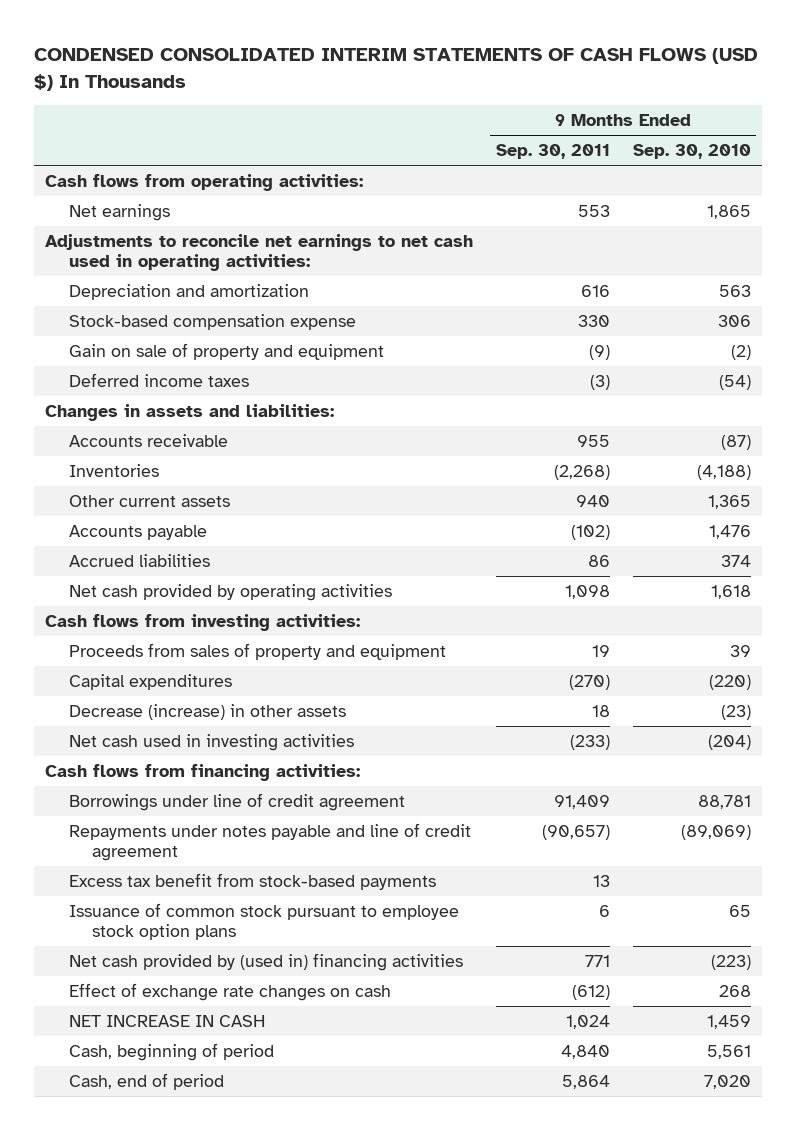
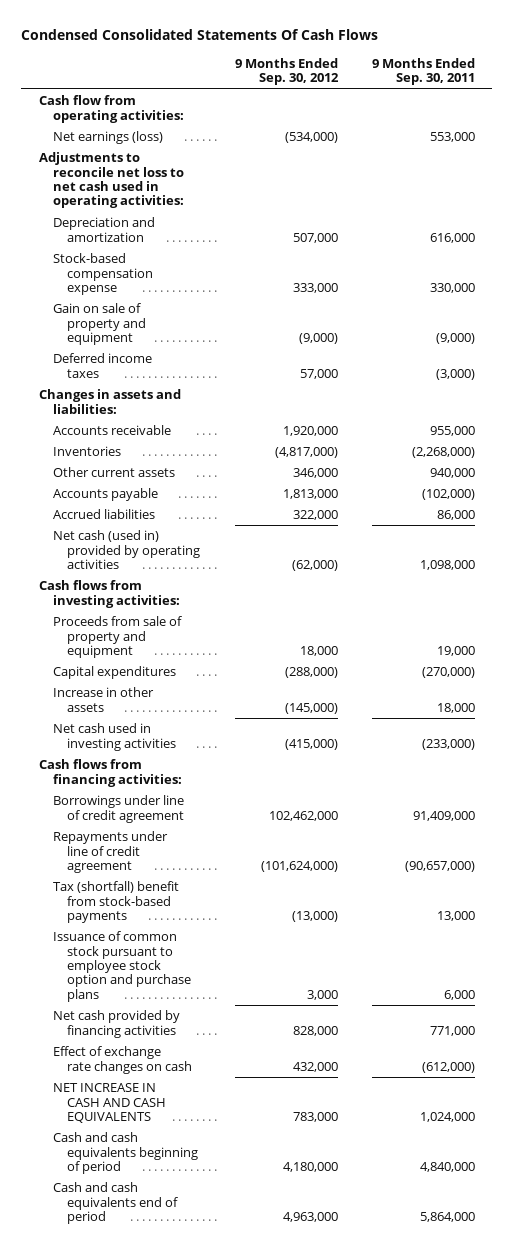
- CONDENSED CONSOLIDATED INTERIM STATEMENTS OF CASH FLOWS (USD $) In Thousands
+ Condensed Consolidated Statements Of Cash Flows
- | 9 Months Ended Sep. 30, 2011 | 9 Months Ended Sep. 30, 2010
+ | 9 Months Ended Sep. 30, 2012 | 9 Months Ended Sep. 30, 2011
- Cash flows from operating activities:
- Net earnings | 553 | 1,865
- Adjustments to reconcile net earnings to net cash used in operating activities:
- Depreciation and amortization | 616 | 563
- Stock-based compensation expense | 330 | 306
- Gain on sale of property and equipment | (9) | (2)
- Deferred income taxes | (3) | (54)
+ Cash flow from operating activities:
+ Net earnings (loss) | (534,000) | 553,000
+ Adjustments to reconcile net loss to net cash used in operating activities:
+ Depreciation and amortization | 507,000 | 616,000
+ Stock-based compensation expense | 333,000 | 330,000
+ Gain on sale of property and equipment | (9,000) | (9,000)
+ Deferred income taxes | 57,000 | (3,000)
- Accounts receivable | 955 | (87)
- Inventories | (2,268) | (4,188)
- Other current assets | 940 | 1,365
- Accounts payable | (102) | 1,476
- Accrued liabilities | 86 | 374
- Net cash provided by operating activities | 1,098 | 1,618
+ Accounts receivable | 1,920,000 | 955,000
+ Inventories | (4,817,000) | (2,268,000)
+ Other current assets | 346,000 | 940,000
+ Accounts payable | 1,813,000 | (102,000)
+ Accrued liabilities | 322,000 | 86,000
+ Net cash (used in) provided by operating activities | (62,000) | 1,098,000
- Proceeds from sales of property and equipment | 19 | 39
- Capital expenditures | (270) | (220)
- Decrease (increase) in other assets | 18 | (23)
- Net cash used in investing activities | (233) | (204)
+ Proceeds from sale of property and equipment | 18,000 | 19,000
+ Capital expenditures | (288,000) | (270,000)
+ Increase in other assets | (145,000) | 18,000
+ Net cash used in investing activities | (415,000) | (233,000)
- Borrowings under line of credit agreement | 91,409 | 88,781
- Repayments under notes payable and line of credit agreement | (90,657) | (89,069)
- Excess tax benefit from stock-based payments | 13 |
- Issuance of common stock pursuant to employee stock option plans | 6 | 65
- Net cash provided by (used in) financing activities | 771 | (223)
- Effect of exchange rate changes on cash | (612) | 268
- NET INCREASE IN CASH | 1,024 | 1,459
- Cash, beginning of period | 4,840 | 5,561
- Cash, end of period | 5,864 | 7,020
+ Borrowings under line of credit agreement | 102,462,000 | 91,409,000
+ Repayments under line of credit agreement | (101,624,000) | (90,657,000)
+ Tax (shortfall) benefit from stock-based payments | (13,000) | 13,000
+ Issuance of common stock pursuant to employee stock option and purchase plans | 3,000 | 6,000
+ Net cash provided by financing activities | 828,000 | 771,000
+ Effect of exchange rate changes on cash | 432,000 | (612,000)
+ NET INCREASE IN CASH AND CASH EQUIVALENTS | 783,000 | 1,024,000
+ Cash and cash equivalents beginning of period | 4,180,000 | 4,840,000
+ Cash and cash equivalents end of period | 4,963,000 | 5,864,000

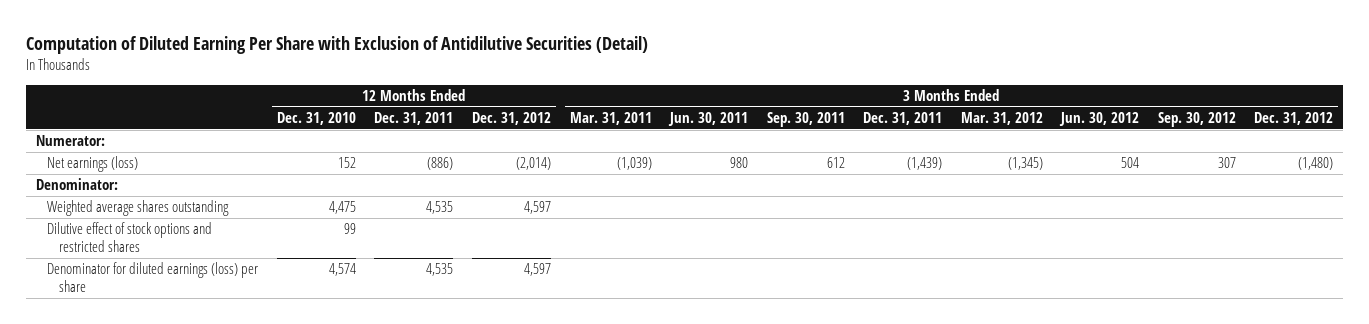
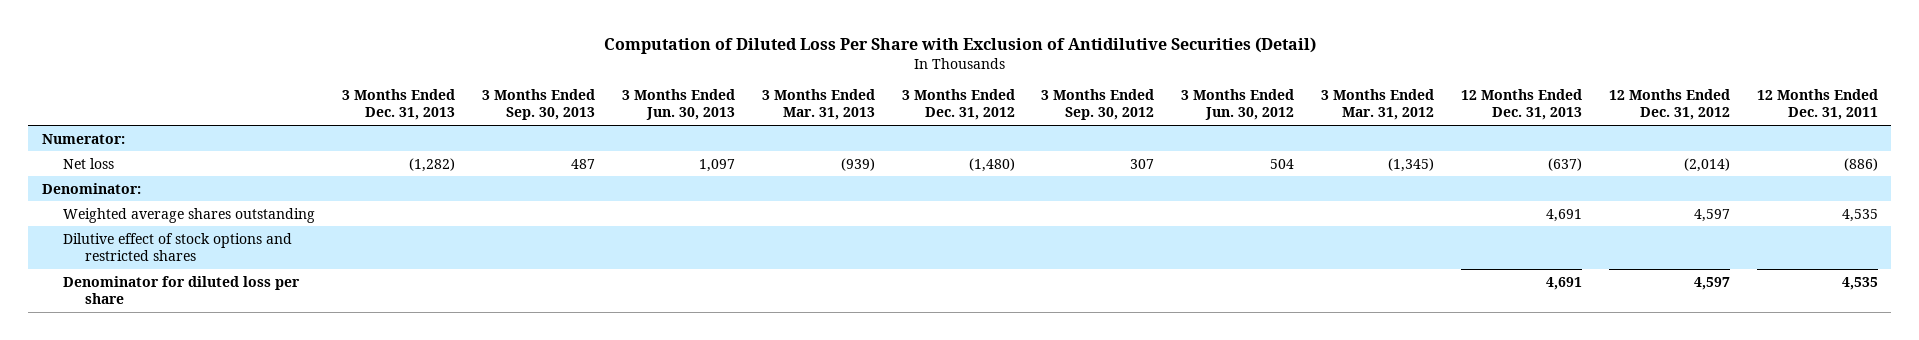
- Computation of Diluted Earning Per Share with Exclusion of Antidilutive Securities (Detail)
+ Computation of Diluted Loss Per Share with Exclusion of Antidilutive Securities (Detail)
- | 12 Months Ended Dec. 31, 2010 | 12 Months Ended Dec. 31, 2011 | 12 Months Ended Dec. 31, 2012 | 3 Months Ended Mar. 31, 2011 | 3 Months Ended Jun. 30, 2011 | 3 Months Ended Sep. 30, 2011 | 3 Months Ended Dec. 31, 2011 | 3 Months Ended Mar. 31, 2012 | 3 Months Ended Jun. 30, 2012 | 3 Months Ended Sep. 30, 2012 | 3 Months Ended Dec. 31, 2012
+ | 3 Months Ended Dec. 31, 2013 | 3 Months Ended Sep. 30, 2013 | 3 Months Ended Jun. 30, 2013 | 3 Months Ended Mar. 31, 2013 | 3 Months Ended Dec. 31, 2012 | 3 Months Ended Sep. 30, 2012 | 3 Months Ended Jun. 30, 2012 | 3 Months Ended Mar. 31, 2012 | 12 Months Ended Dec. 31, 2013 | 12 Months Ended Dec. 31, 2012 | 12 Months Ended Dec. 31, 2011
- Net earnings (loss) | 152 | (886) | (2,014) | (1,039) | 980 | 612 | (1,439) | (1,345) | 504 | 307 | (1,480)
+ Net loss | (1,282) | 487 | 1,097 | (939) | (1,480) | 307 | 504 | (1,345) | (637) | (2,014) | (886)
- Denominator for diluted earnings (loss) per share | 4,574 | 4,535 | 4,597 | | | | | | | |
+ Denominator for diluted loss per share | | | | | | | | | 4,691 | 4,597 | 4,535

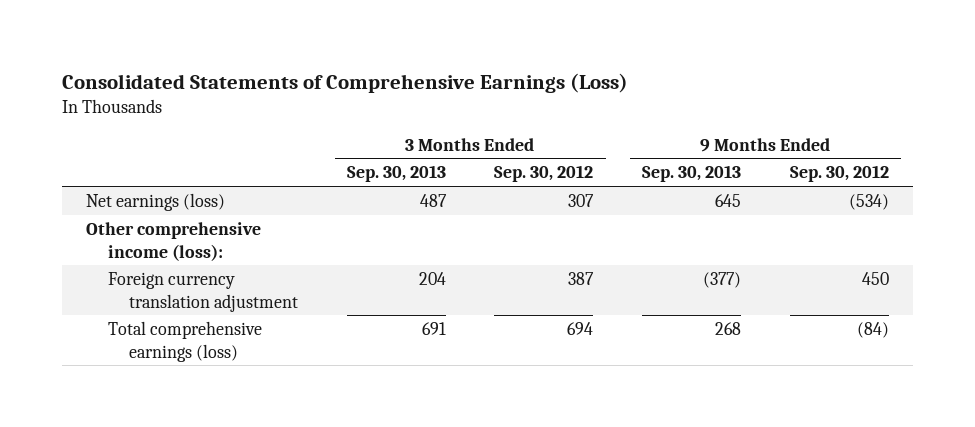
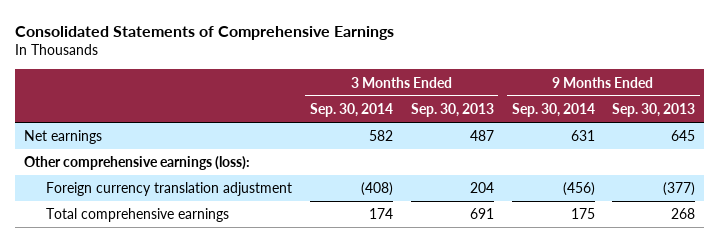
- Consolidated Statements of Comprehensive Earnings (Loss)
+ Consolidated Statements of Comprehensive Earnings
- | 3 Months Ended Sep. 30, 2013 | 3 Months Ended Sep. 30, 2012 | 9 Months Ended Sep. 30, 2013 | 9 Months Ended Sep. 30, 2012
+ | 3 Months Ended Sep. 30, 2014 | 3 Months Ended Sep. 30, 2013 | 9 Months Ended Sep. 30, 2014 | 9 Months Ended Sep. 30, 2013
- Net earnings (loss) | 487 | 307 | 645 | (534)
- Other comprehensive income (loss):
+ Net earnings | 582 | 487 | 631 | 645
+ Other comprehensive earnings (loss):
- Total comprehensive earnings (loss) | 691 | 694 | 268 | (84)
+ Total comprehensive earnings | 174 | 691 | 175 | 268

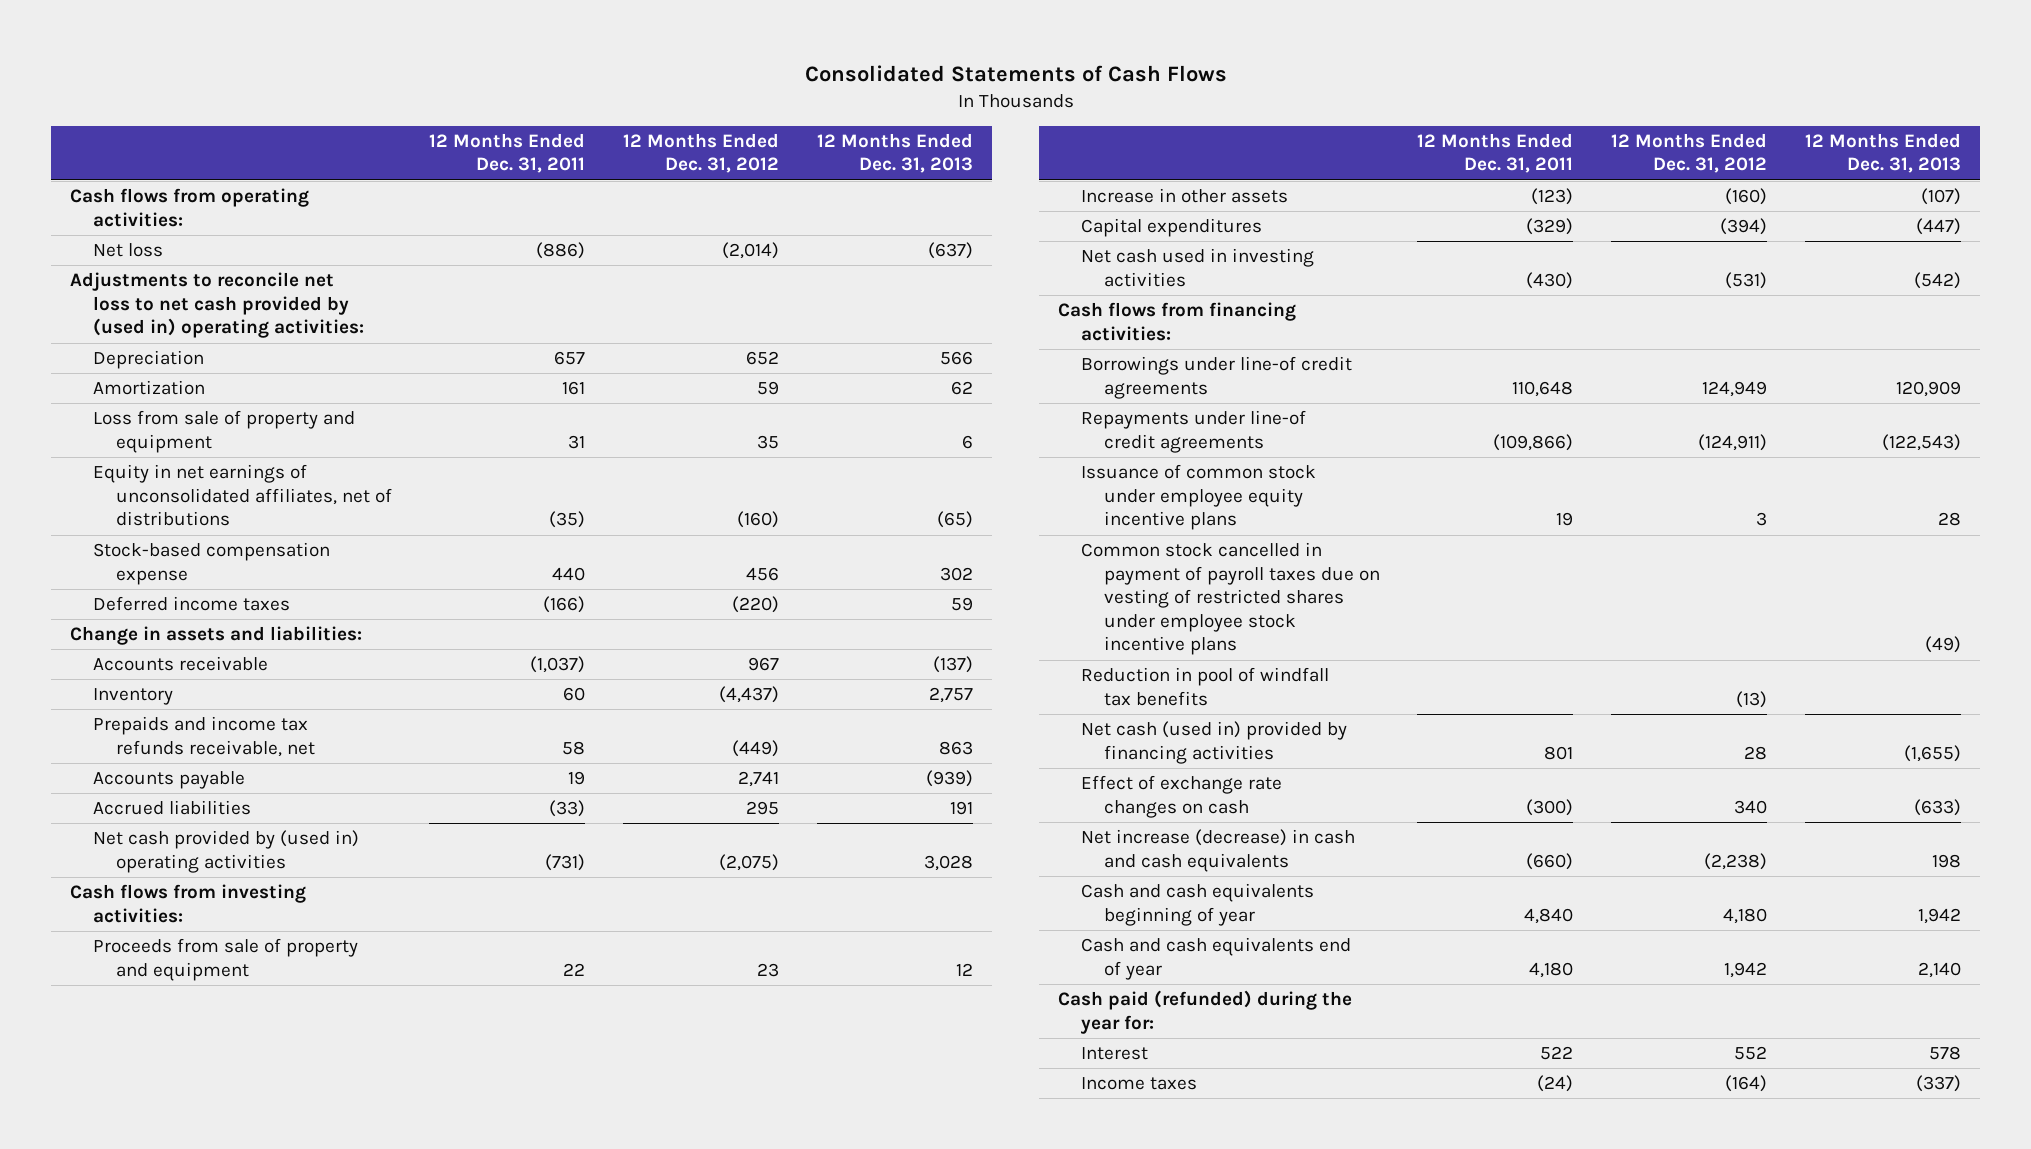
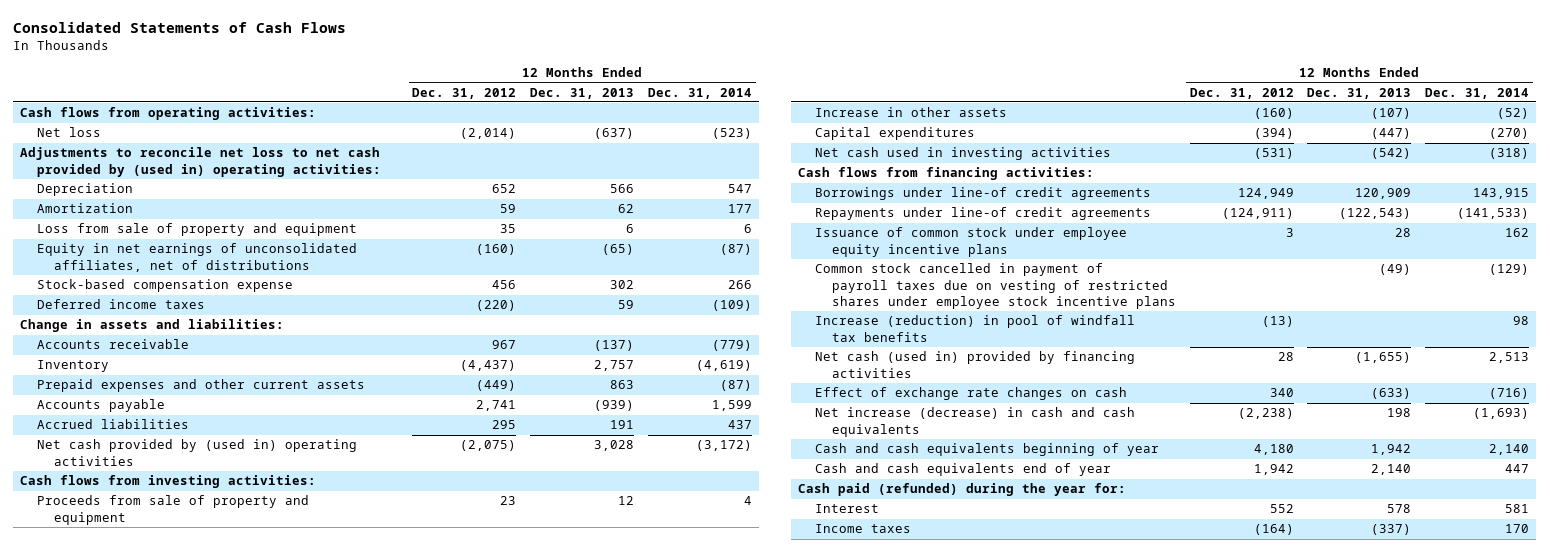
- | 12 Months Ended Dec. 31, 2011 | 12 Months Ended Dec. 31, 2012 | 12 Months Ended Dec. 31, 2013
+ | 12 Months Ended Dec. 31, 2012 | 12 Months Ended Dec. 31, 2013 | 12 Months Ended Dec. 31, 2014
- Prepaids and income tax refunds receivable, net | 58 | (449) | 863
+ Prepaid expenses and other current assets | (449) | 863 | (87)
- Reduction in pool of windfall tax benefits | | (13) |
+ Increase (reduction) in pool of windfall tax benefits | (13) | | 98

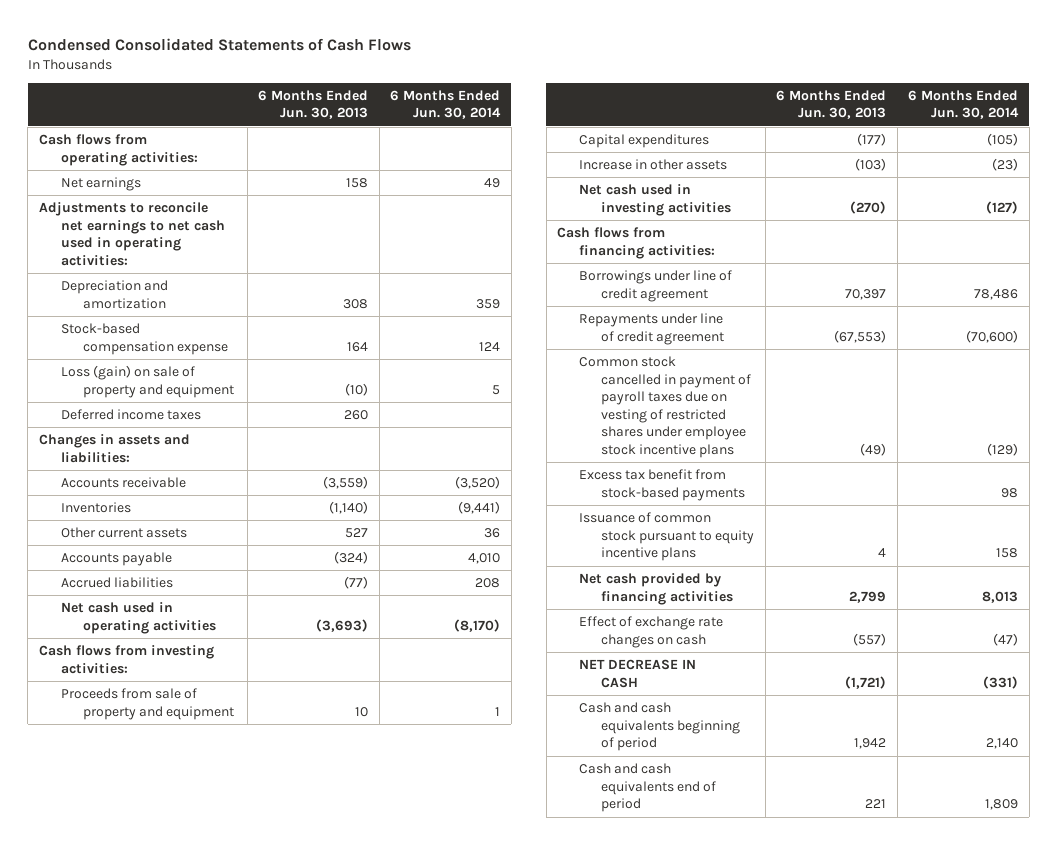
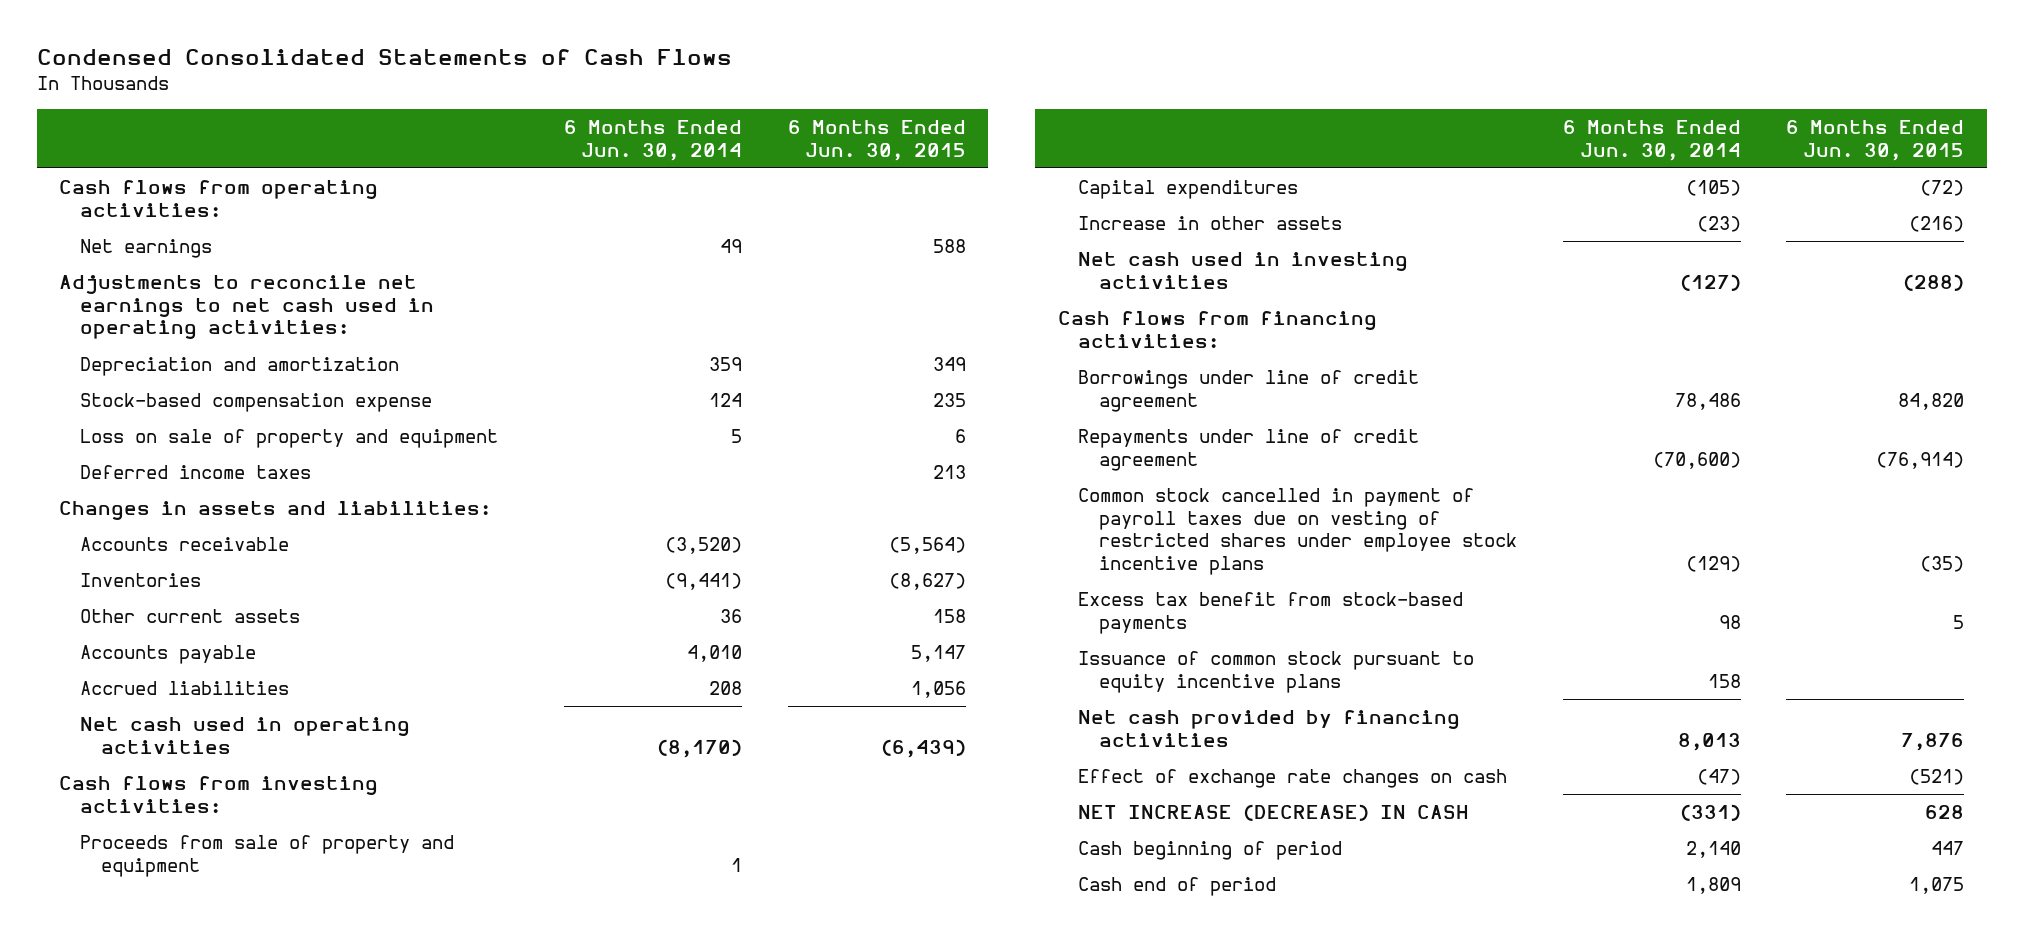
- | 6 Months Ended Jun. 30, 2013 | 6 Months Ended Jun. 30, 2014
+ | 6 Months Ended Jun. 30, 2014 | 6 Months Ended Jun. 30, 2015
- Loss (gain) on sale of property and equipment | (10) | 5
+ Loss on sale of property and equipment | 5 | 6
- NET DECREASE IN CASH | (1,721) | (331)
- Cash and cash equivalents beginning of period | 1,942 | 2,140
- Cash and cash equivalents end of period | 221 | 1,809
+ NET INCREASE (DECREASE) IN CASH | (331) | 628
+ Cash beginning of period | 2,140 | 447
+ Cash end of period | 1,809 | 1,075

